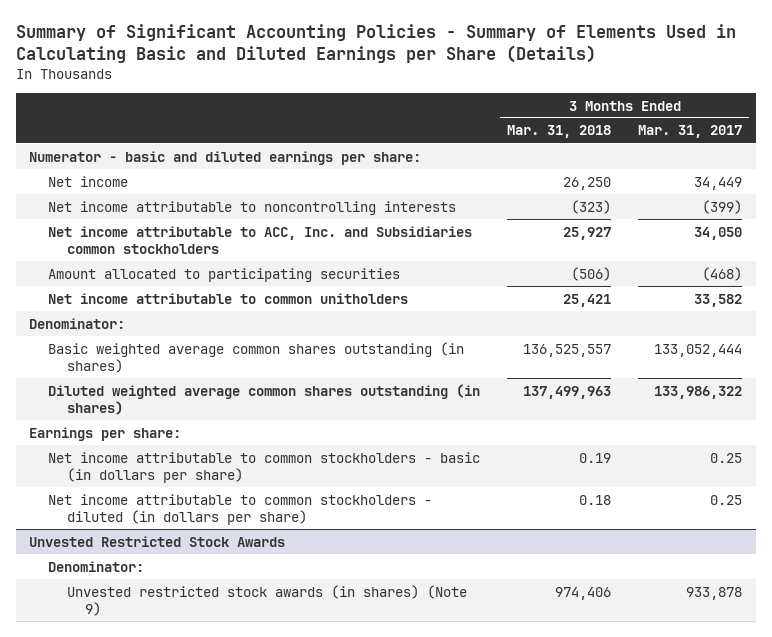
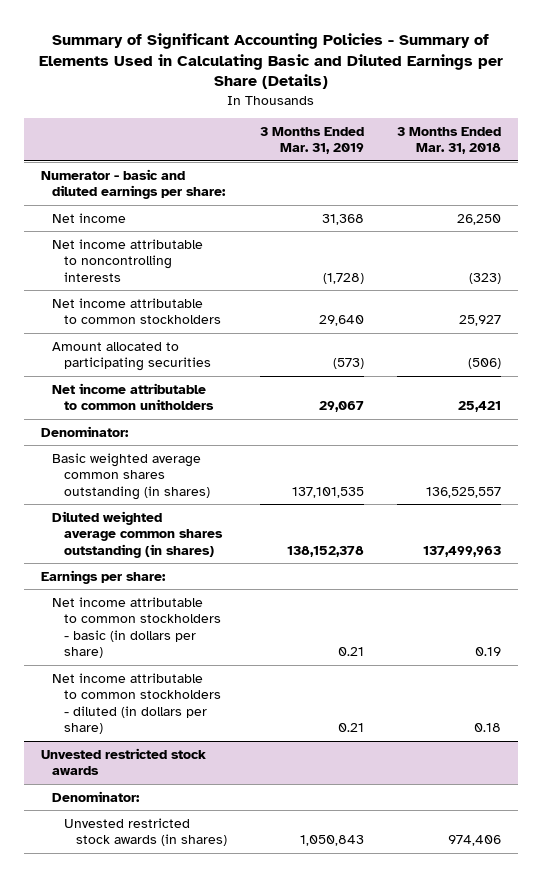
- | 3 Months Ended Mar. 31, 2018 | 3 Months Ended Mar. 31, 2017
+ | 3 Months Ended Mar. 31, 2019 | 3 Months Ended Mar. 31, 2018
- Net income attributable to ACC, Inc. and Subsidiaries common stockholders | 25,927 | 34,050
+ Net income attributable to common stockholders | 29,640 | 25,927
- Unvested Restricted Stock Awards
+ Unvested restricted stock awards
- Unvested restricted stock awards (in shares) (Note 9) | 974,406 | 933,878
+ Unvested restricted stock awards (in shares) | 1,050,843 | 974,406

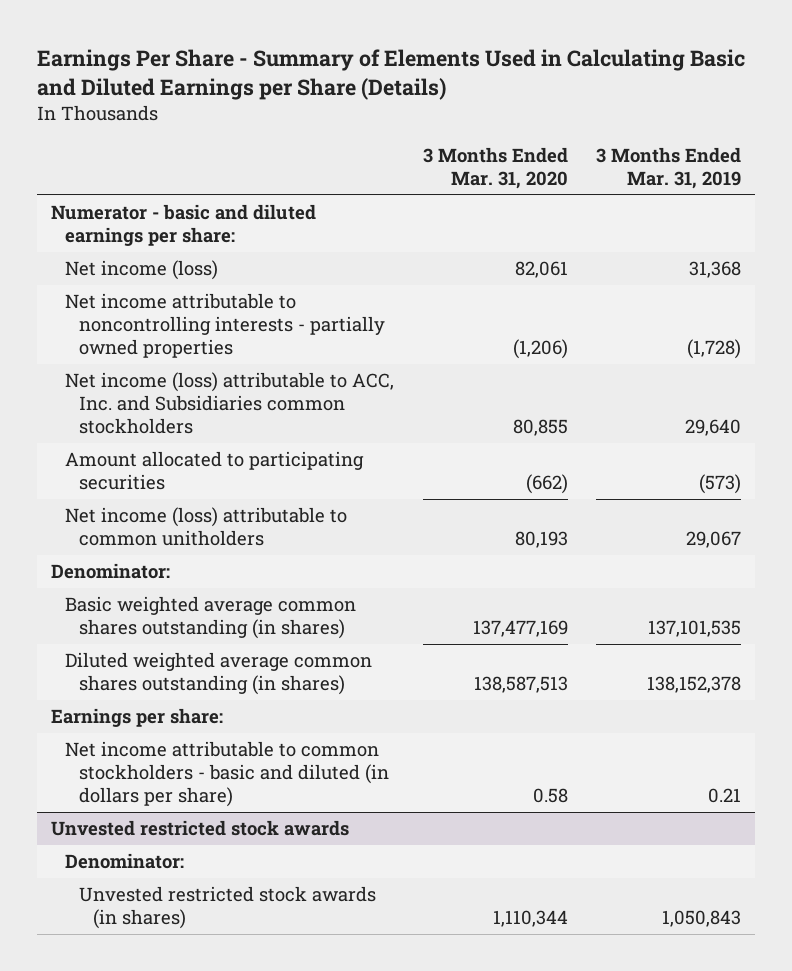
- Summary of Significant Accounting Policies - Summary of Elements Used in Calculating Basic and Diluted Earnings per Share (Details)
+ Earnings Per Share - Summary of Elements Used in Calculating Basic and Diluted Earnings per Share (Details)
- | 3 Months Ended Mar. 31, 2019 | 3 Months Ended Mar. 31, 2018
+ | 3 Months Ended Mar. 31, 2020 | 3 Months Ended Mar. 31, 2019
- Net income | 31,368 | 26,250
- Net income attributable to noncontrolling interests | (1,728) | (323)
- Net income attributable to common stockholders | 29,640 | 25,927
+ Net income (loss) | 82,061 | 31,368
+ Net income attributable to noncontrolling interests - partially owned properties | (1,206) | (1,728)
+ Net income (loss) attributable to ACC, Inc. and Subsidiaries common stockholders | 80,855 | 29,640
- Net income attributable to common unitholders | 29,067 | 25,421
+ Net income (loss) attributable to common unitholders | 80,193 | 29,067
- Net income attributable to common stockholders - basic (in dollars per share) | 0.21 | 0.19
- Net income attributable to common stockholders - diluted (in dollars per share) | 0.21 | 0.18
+ Net income attributable to common stockholders - basic and diluted (in dollars per share) | 0.58 | 0.21

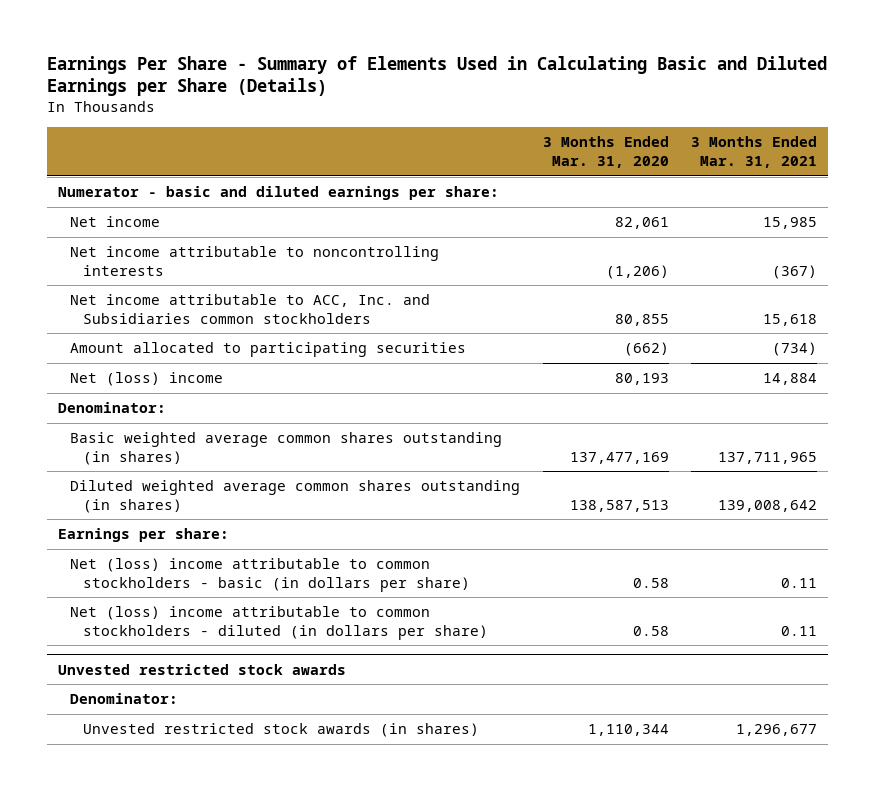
- | 3 Months Ended Mar. 31, 2020 | 3 Months Ended Mar. 31, 2019
+ | 3 Months Ended Mar. 31, 2020 | 3 Months Ended Mar. 31, 2021
- Net income (loss) | 82,061 | 31,368
- Net income attributable to noncontrolling interests - partially owned properties | (1,206) | (1,728)
- Net income (loss) attributable to ACC, Inc. and Subsidiaries common stockholders | 80,855 | 29,640
+ Net income | 82,061 | 15,985
+ Net income attributable to noncontrolling interests | (1,206) | (367)
+ Net income attributable to ACC, Inc. and Subsidiaries common stockholders | 80,855 | 15,618
- Net income (loss) attributable to common unitholders | 80,193 | 29,067
+ Net (loss) income | 80,193 | 14,884
- Net income attributable to common stockholders - basic and diluted (in dollars per share) | 0.58 | 0.21
+ Net (loss) income attributable to common stockholders - basic (in dollars per share) | 0.58 | 0.11
+ Net (loss) income attributable to common stockholders - diluted (in dollars per share) | 0.58 | 0.11

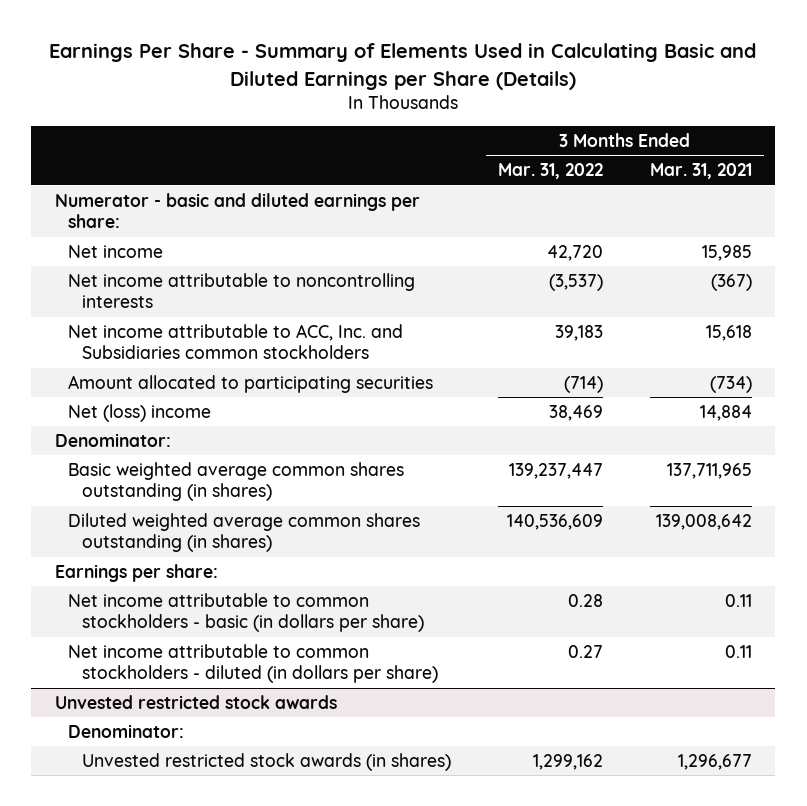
- | 3 Months Ended Mar. 31, 2020 | 3 Months Ended Mar. 31, 2021
+ | 3 Months Ended Mar. 31, 2022 | 3 Months Ended Mar. 31, 2021
- Net (loss) income attributable to common stockholders - basic (in dollars per share) | 0.58 | 0.11
- Net (loss) income attributable to common stockholders - diluted (in dollars per share) | 0.58 | 0.11
+ Net income attributable to common stockholders - basic (in dollars per share) | 0.28 | 0.11
+ Net income attributable to common stockholders - diluted (in dollars per share) | 0.27 | 0.11

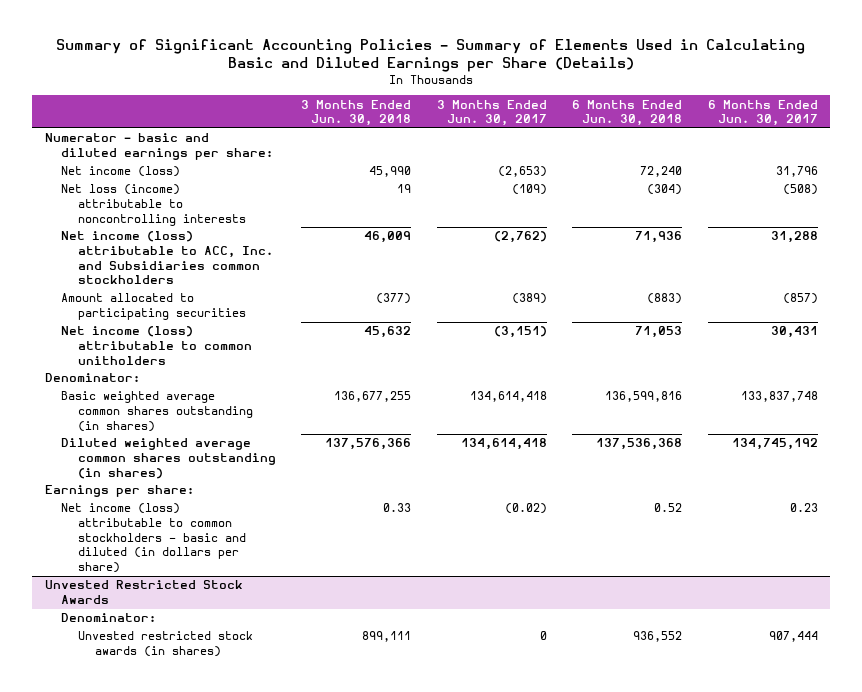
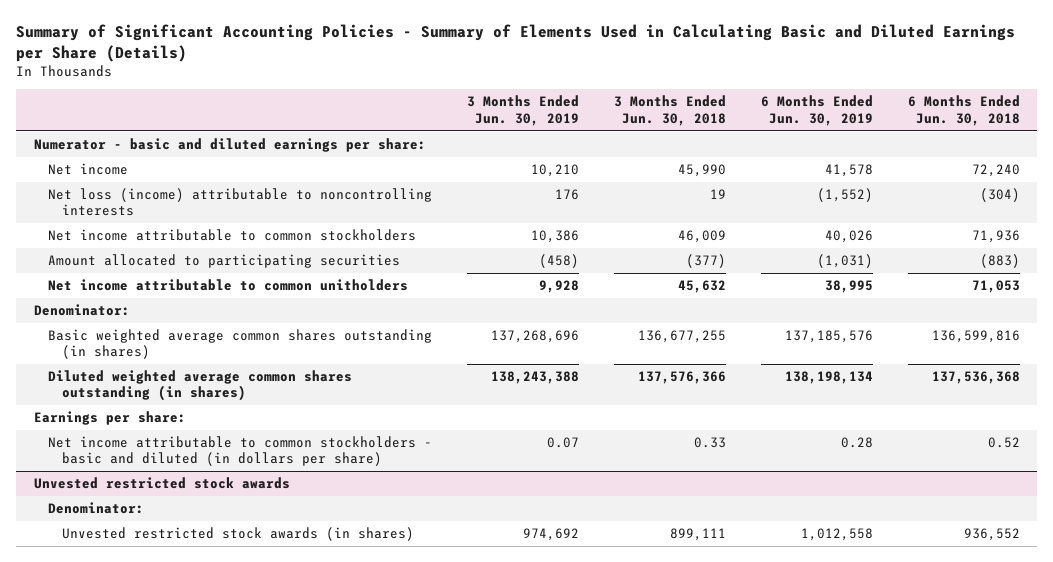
- | 3 Months Ended Jun. 30, 2018 | 3 Months Ended Jun. 30, 2017 | 6 Months Ended Jun. 30, 2018 | 6 Months Ended Jun. 30, 2017
+ | 3 Months Ended Jun. 30, 2019 | 3 Months Ended Jun. 30, 2018 | 6 Months Ended Jun. 30, 2019 | 6 Months Ended Jun. 30, 2018
- Net income (loss) | 45,990 | (2,653) | 72,240 | 31,796
+ Net income | 10,210 | 45,990 | 41,578 | 72,240
- Net income (loss) attributable to ACC, Inc. and Subsidiaries common stockholders | 46,009 | (2,762) | 71,936 | 31,288
+ Net income attributable to common stockholders | 10,386 | 46,009 | 40,026 | 71,936
- Net income (loss) attributable to common unitholders | 45,632 | (3,151) | 71,053 | 30,431
+ Net income attributable to common unitholders | 9,928 | 45,632 | 38,995 | 71,053
- Net income (loss) attributable to common stockholders - basic and diluted (in dollars per share) | 0.33 | (0.02) | 0.52 | 0.23
- Unvested Restricted Stock Awards
+ Net income attributable to common stockholders - basic and diluted (in dollars per share) | 0.07 | 0.33 | 0.28 | 0.52
+ Unvested restricted stock awards

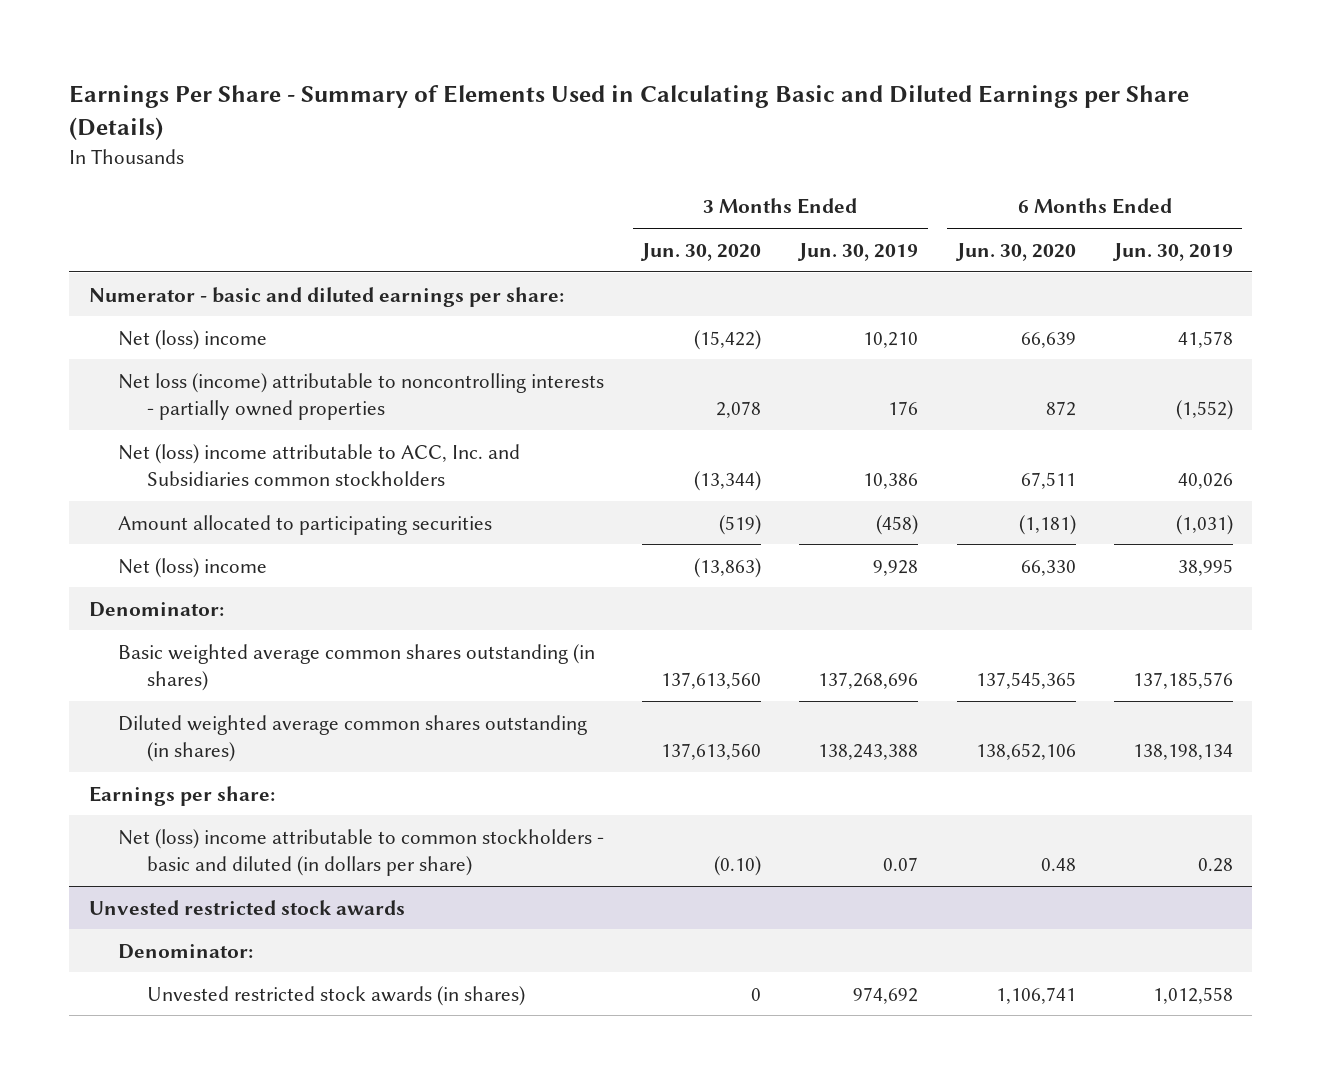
- Summary of Significant Accounting Policies - Summary of Elements Used in Calculating Basic and Diluted Earnings per Share (Details)
+ Earnings Per Share - Summary of Elements Used in Calculating Basic and Diluted Earnings per Share (Details)
- | 3 Months Ended Jun. 30, 2019 | 3 Months Ended Jun. 30, 2018 | 6 Months Ended Jun. 30, 2019 | 6 Months Ended Jun. 30, 2018
+ | 3 Months Ended Jun. 30, 2020 | 3 Months Ended Jun. 30, 2019 | 6 Months Ended Jun. 30, 2020 | 6 Months Ended Jun. 30, 2019
- Net income | 10,210 | 45,990 | 41,578 | 72,240
- Net loss (income) attributable to noncontrolling interests | 176 | 19 | (1,552) | (304)
- Net income attributable to common stockholders | 10,386 | 46,009 | 40,026 | 71,936
+ Net (loss) income | (15,422) | 10,210 | 66,639 | 41,578
+ Net loss (income) attributable to noncontrolling interests - partially owned properties | 2,078 | 176 | 872 | (1,552)
+ Net (loss) income attributable to ACC, Inc. and Subsidiaries common stockholders | (13,344) | 10,386 | 67,511 | 40,026
- Net income attributable to common unitholders | 9,928 | 45,632 | 38,995 | 71,053
+ Net (loss) income | (13,863) | 9,928 | 66,330 | 38,995
- Net income attributable to common stockholders - basic and diluted (in dollars per share) | 0.07 | 0.33 | 0.28 | 0.52
+ Net (loss) income attributable to common stockholders - basic and diluted (in dollars per share) | (0.10) | 0.07 | 0.48 | 0.28

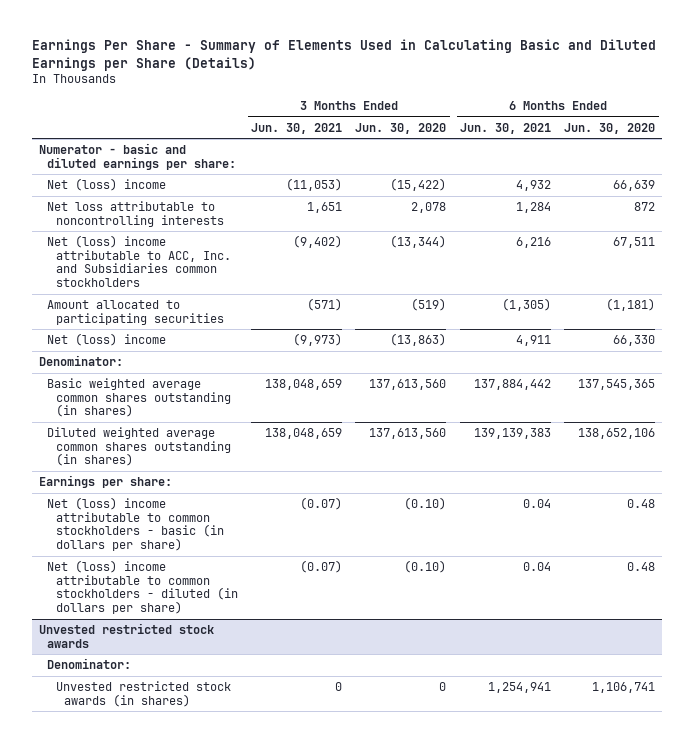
- | 3 Months Ended Jun. 30, 2020 | 3 Months Ended Jun. 30, 2019 | 6 Months Ended Jun. 30, 2020 | 6 Months Ended Jun. 30, 2019
+ | 3 Months Ended Jun. 30, 2021 | 3 Months Ended Jun. 30, 2020 | 6 Months Ended Jun. 30, 2021 | 6 Months Ended Jun. 30, 2020
- Net loss (income) attributable to noncontrolling interests - partially owned properties | 2,078 | 176 | 872 | (1,552)
+ Net loss attributable to noncontrolling interests | 1,651 | 2,078 | 1,284 | 872
- Net (loss) income attributable to common stockholders - basic and diluted (in dollars per share) | (0.10) | 0.07 | 0.48 | 0.28
+ Net (loss) income attributable to common stockholders - basic (in dollars per share) | (0.07) | (0.10) | 0.04 | 0.48
+ Net (loss) income attributable to common stockholders - diluted (in dollars per share) | (0.07) | (0.10) | 0.04 | 0.48

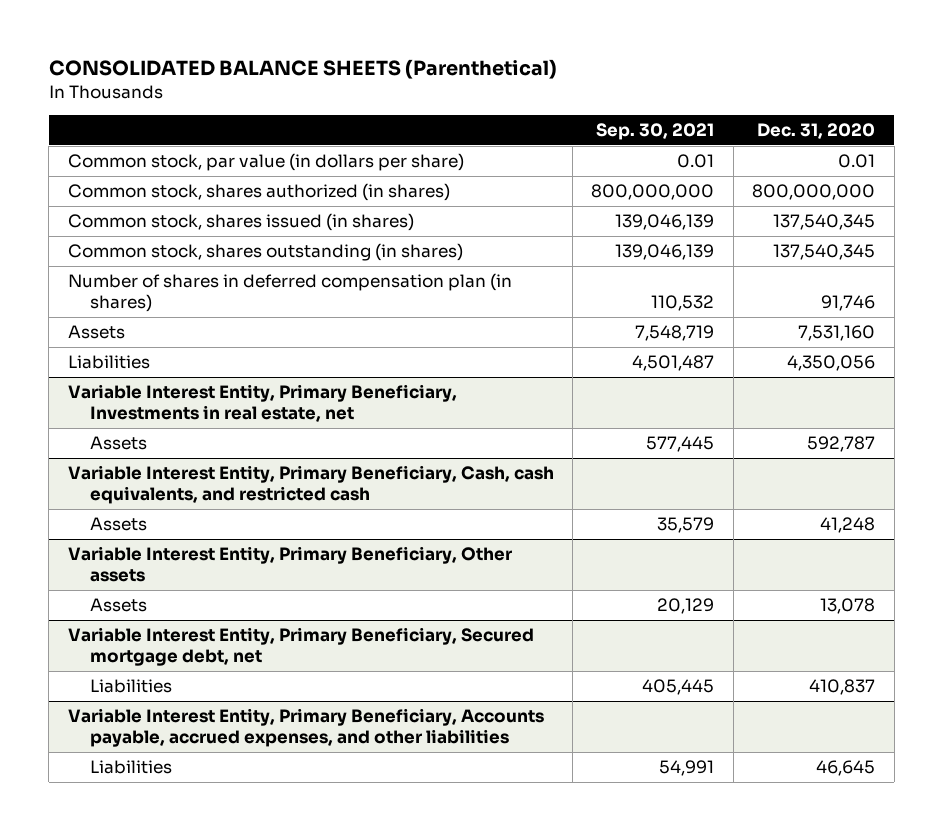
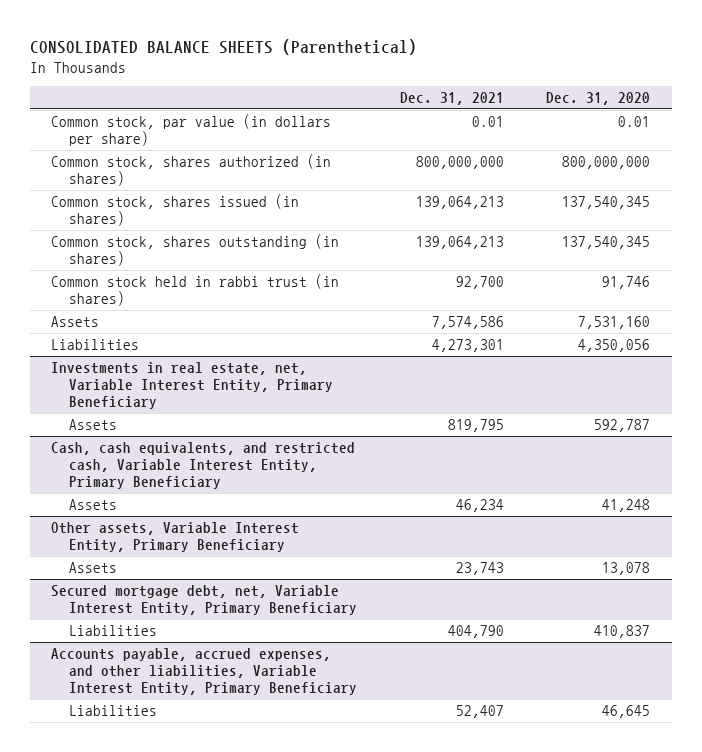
- | Sep. 30, 2021 | Dec. 31, 2020
+ | Dec. 31, 2021 | Dec. 31, 2020
- Number of shares in deferred compensation plan (in shares) | 110,532 | 91,746
+ Common stock held in rabbi trust (in shares) | 92,700 | 91,746
- Variable Interest Entity, Primary Beneficiary, Investments in real estate, net
+ Investments in real estate, net, Variable Interest Entity, Primary Beneficiary
- Variable Interest Entity, Primary Beneficiary, Cash, cash equivalents, and restricted cash
+ Cash, cash equivalents, and restricted cash, Variable Interest Entity, Primary Beneficiary
- Variable Interest Entity, Primary Beneficiary, Other assets
+ Other assets, Variable Interest Entity, Primary Beneficiary
- Variable Interest Entity, Primary Beneficiary, Secured mortgage debt, net
+ Secured mortgage debt, net, Variable Interest Entity, Primary Beneficiary
- Variable Interest Entity, Primary Beneficiary, Accounts payable, accrued expenses, and other liabilities
+ Accounts payable, accrued expenses, and other liabilities, Variable Interest Entity, Primary Beneficiary

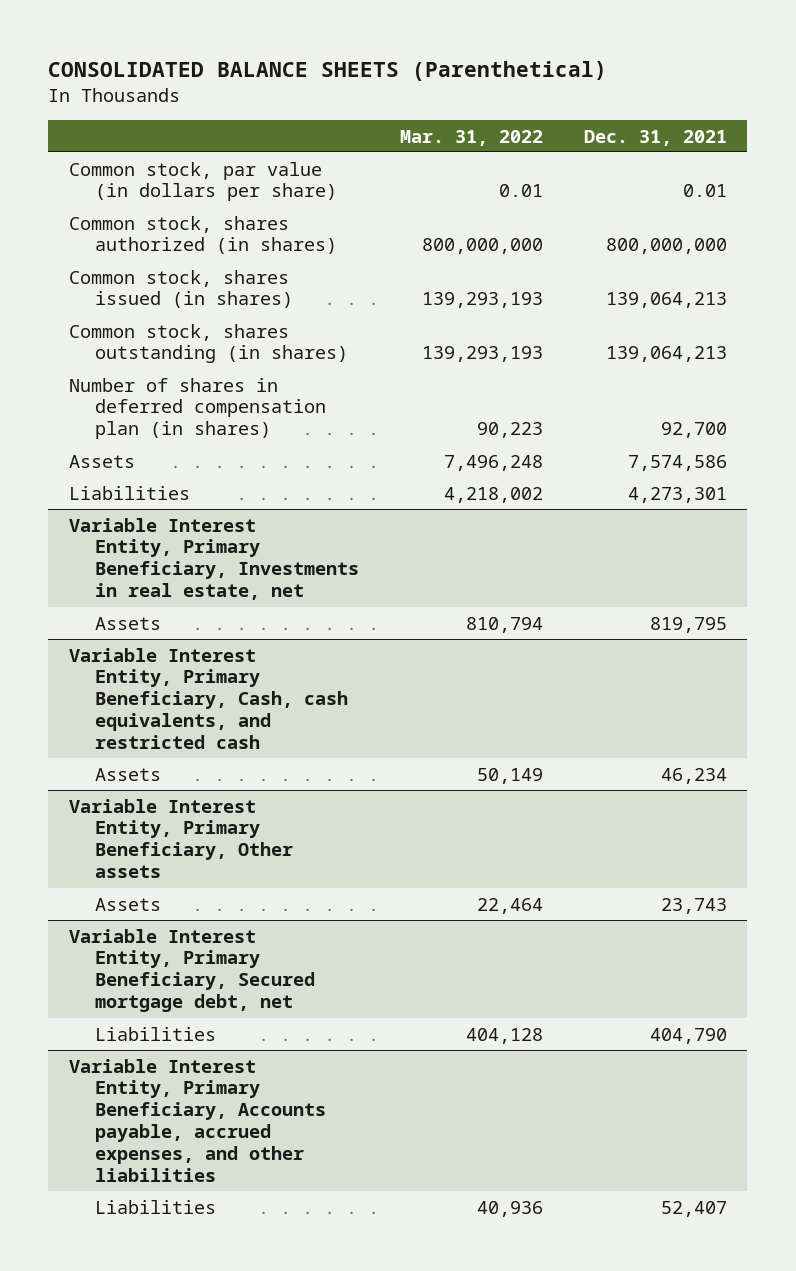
- | Dec. 31, 2021 | Dec. 31, 2020
+ | Mar. 31, 2022 | Dec. 31, 2021
- Common stock held in rabbi trust (in shares) | 92,700 | 91,746
+ Number of shares in deferred compensation plan (in shares) | 90,223 | 92,700
- Investments in real estate, net, Variable Interest Entity, Primary Beneficiary
+ Variable Interest Entity, Primary Beneficiary, Investments in real estate, net
- Cash, cash equivalents, and restricted cash, Variable Interest Entity, Primary Beneficiary
+ Variable Interest Entity, Primary Beneficiary, Cash, cash equivalents, and restricted cash
- Other assets, Variable Interest Entity, Primary Beneficiary
+ Variable Interest Entity, Primary Beneficiary, Other assets
- Secured mortgage debt, net, Variable Interest Entity, Primary Beneficiary
+ Variable Interest Entity, Primary Beneficiary, Secured mortgage debt, net
- Accounts payable, accrued expenses, and other liabilities, Variable Interest Entity, Primary Beneficiary
+ Variable Interest Entity, Primary Beneficiary, Accounts payable, accrued expenses, and other liabilities

